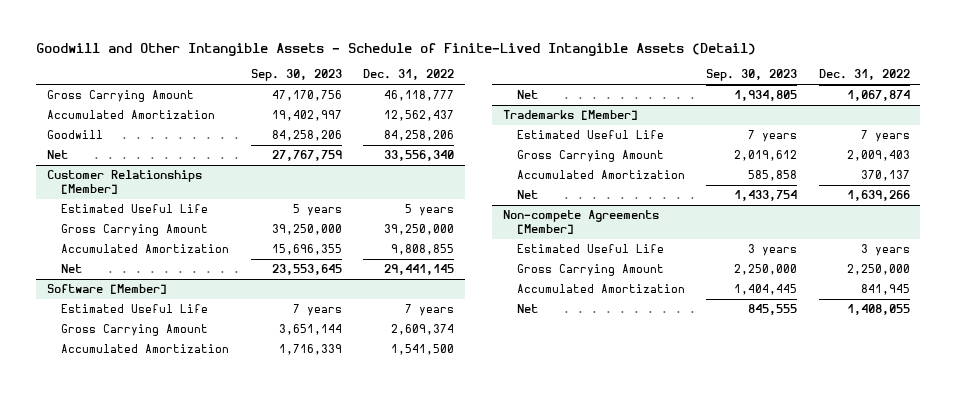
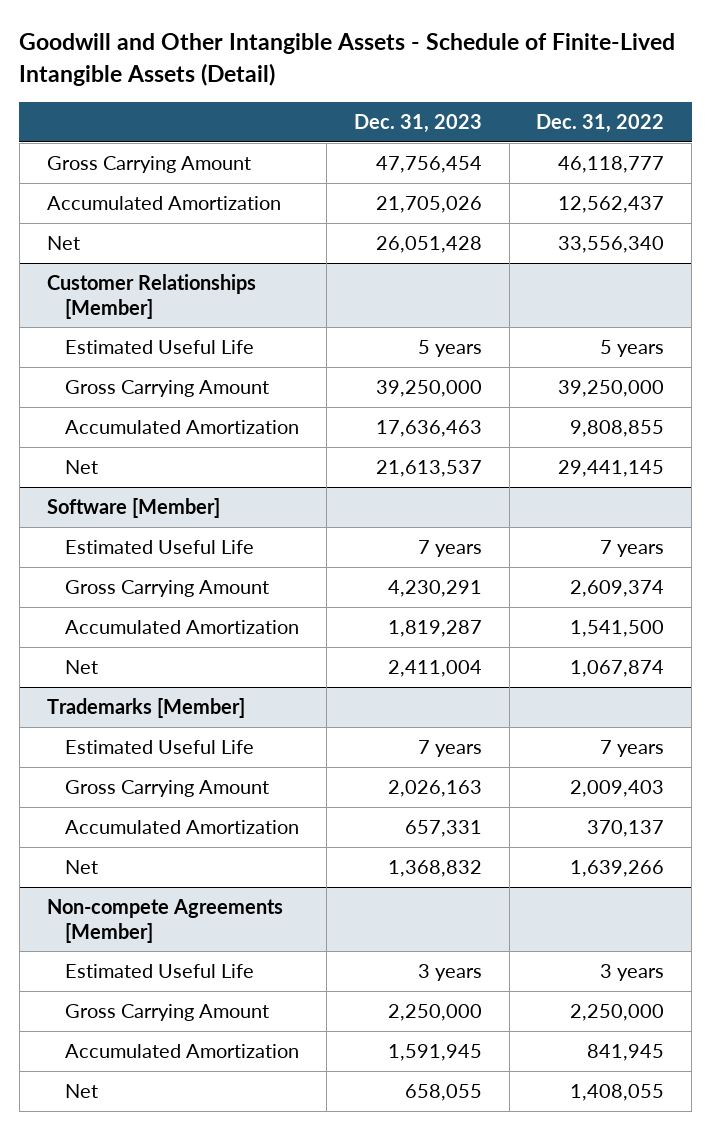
- | Sep. 30, 2023 | Dec. 31, 2022
+ | Dec. 31, 2023 | Dec. 31, 2022
- Goodwill | 84,258,206 | 84,258,206

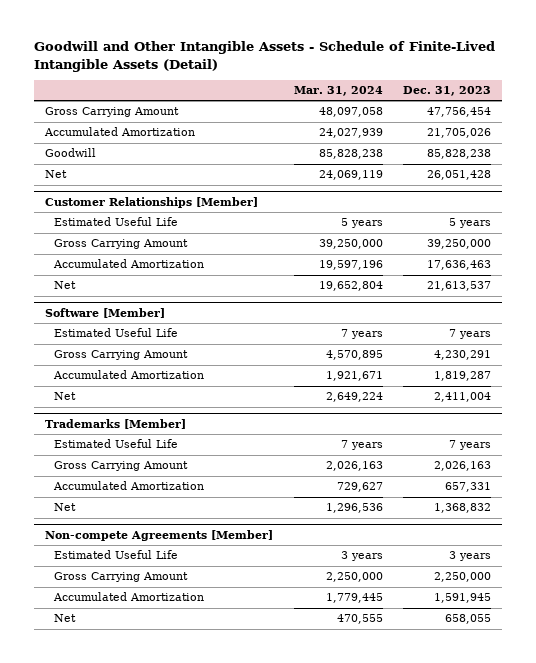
- | Dec. 31, 2023 | Dec. 31, 2022
+ | Mar. 31, 2024 | Dec. 31, 2023
+ Goodwill | 85,828,238 | 85,828,238

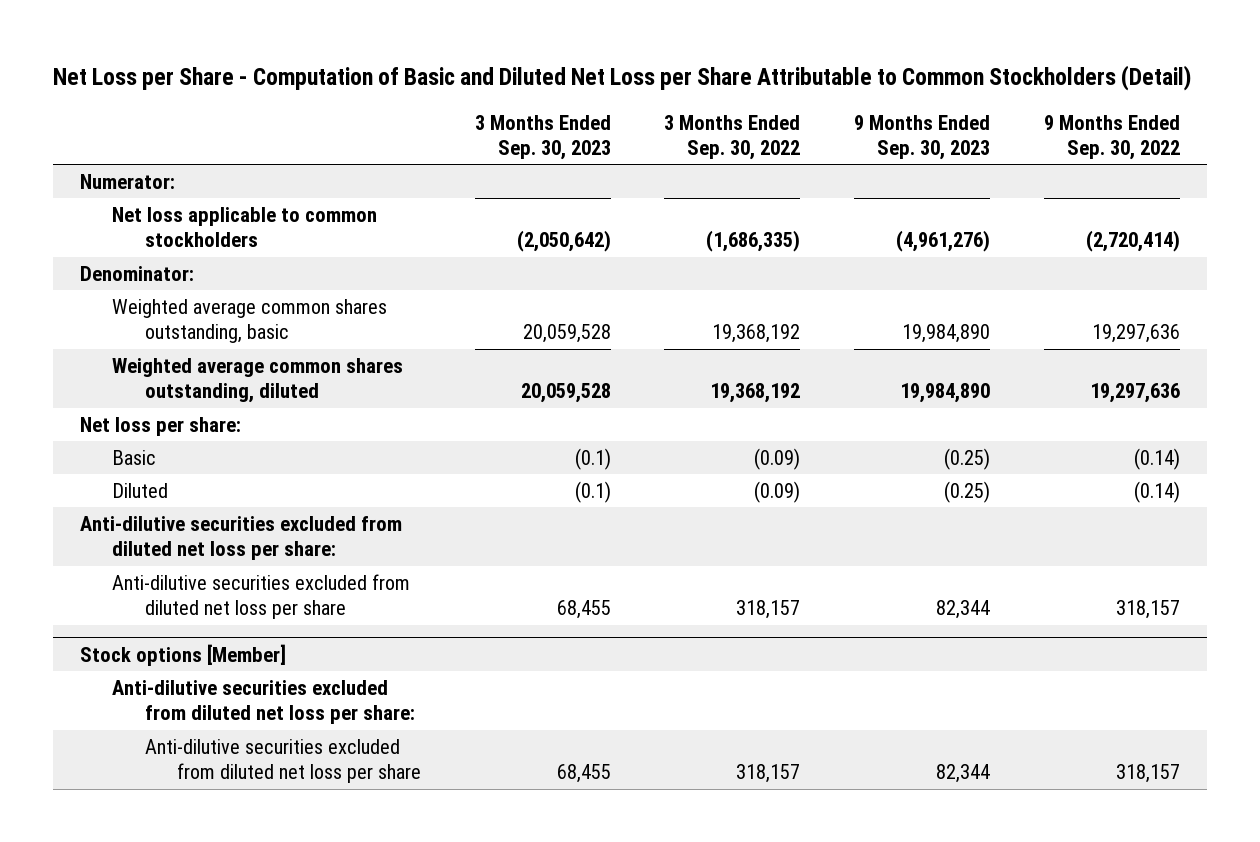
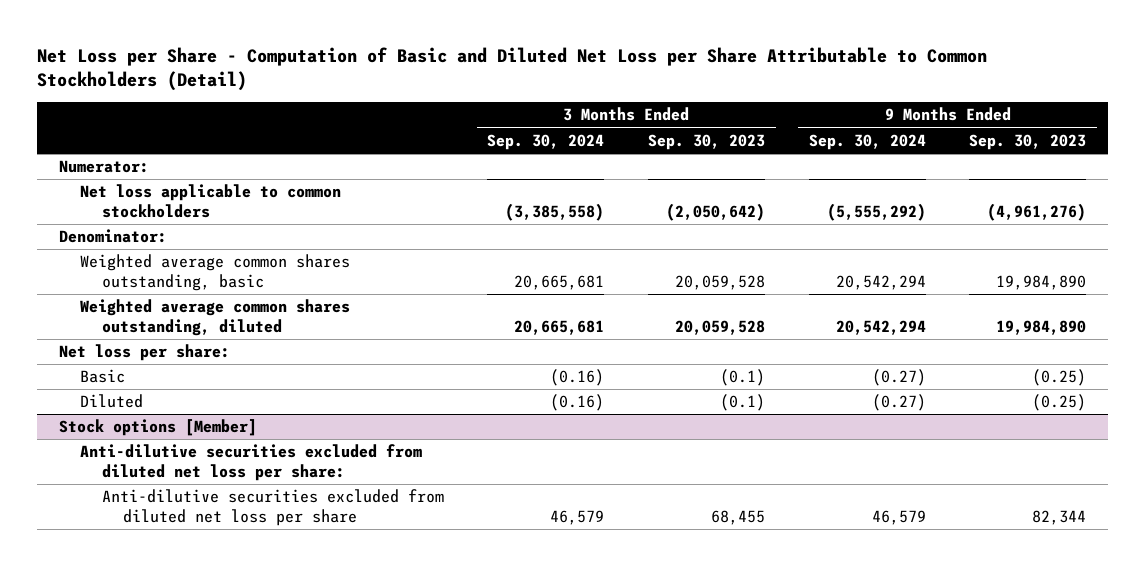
- | 3 Months Ended Sep. 30, 2023 | 3 Months Ended Sep. 30, 2022 | 9 Months Ended Sep. 30, 2023 | 9 Months Ended Sep. 30, 2022
+ | 3 Months Ended Sep. 30, 2024 | 3 Months Ended Sep. 30, 2023 | 9 Months Ended Sep. 30, 2024 | 9 Months Ended Sep. 30, 2023
- Anti-dilutive securities excluded from diluted net loss per share:
- Anti-dilutive securities excluded from diluted net loss per share | 68,455 | 318,157 | 82,344 | 318,157

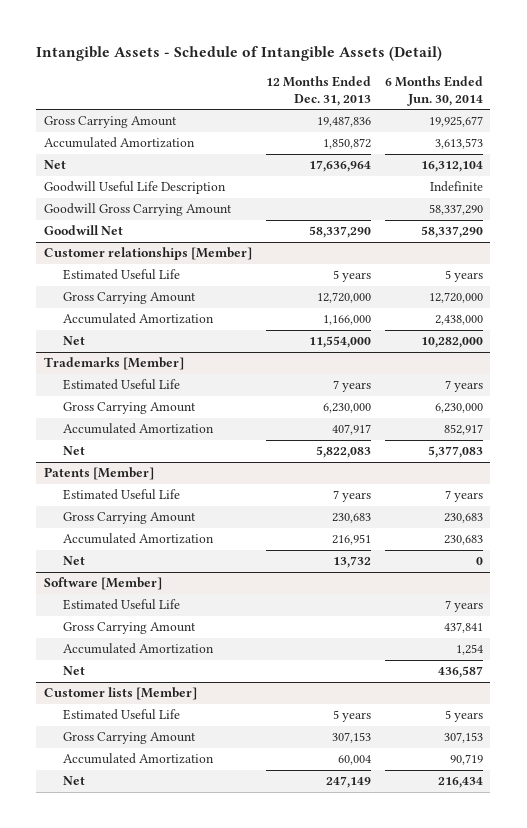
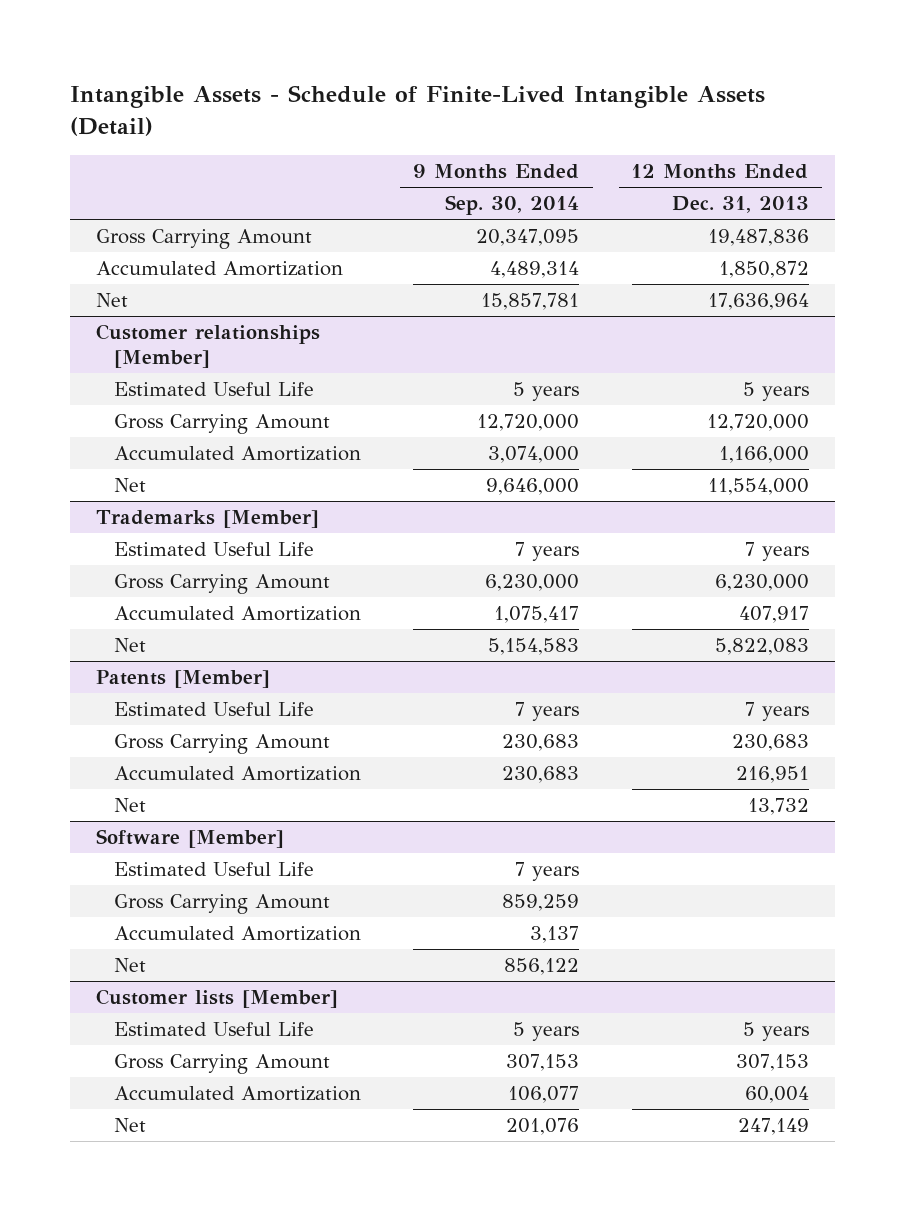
- Intangible Assets - Schedule of Intangible Assets (Detail)
+ Intangible Assets - Schedule of Finite-Lived Intangible Assets (Detail)
- | 12 Months Ended Dec. 31, 2013 | 6 Months Ended Jun. 30, 2014
+ | 9 Months Ended Sep. 30, 2014 | 12 Months Ended Dec. 31, 2013
- Goodwill Useful Life Description | | Indefinite
- Goodwill Gross Carrying Amount | | 58,337,290
- Goodwill Net | 58,337,290 | 58,337,290

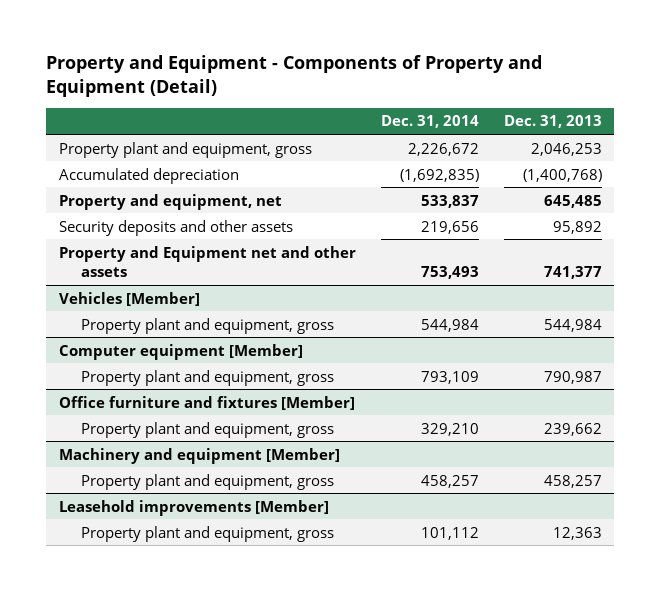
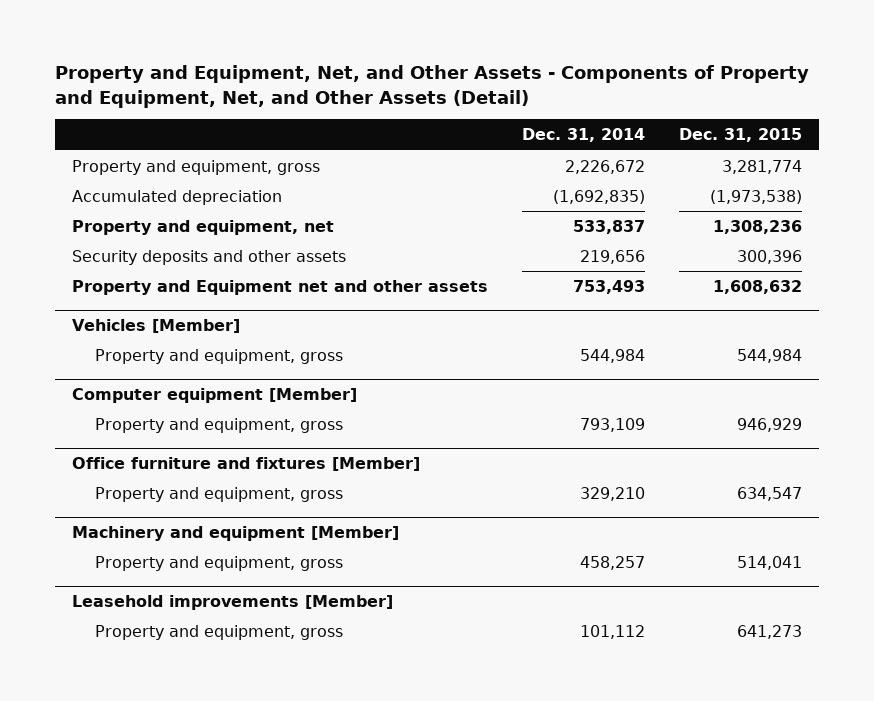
- Property and Equipment - Components of Property and Equipment (Detail)
+ Property and Equipment, Net, and Other Assets - Components of Property and Equipment, Net, and Other Assets (Detail)
- | Dec. 31, 2014 | Dec. 31, 2013
+ | Dec. 31, 2014 | Dec. 31, 2015
- Property plant and equipment, gross | 2,226,672 | 2,046,253
+ Property and equipment, gross | 2,226,672 | 3,281,774
@ Vehicles [Member]
- Property plant and equipment, gross | 544,984 | 544,984
+ Property and equipment, gross | 544,984 | 544,984
@ Computer equipment [Member]
- Property plant and equipment, gross | 793,109 | 790,987
+ Property and equipment, gross | 793,109 | 946,929
@ Office furniture and fixtures [Member]
- Property plant and equipment, gross | 329,210 | 239,662
+ Property and equipment, gross | 329,210 | 634,547
@ Machinery and equipment [Member]
- Property plant and equipment, gross | 458,257 | 458,257
+ Property and equipment, gross | 458,257 | 514,041
@ Leasehold improvements [Member]
- Property plant and equipment, gross | 101,112 | 12,363
+ Property and equipment, gross | 101,112 | 641,273

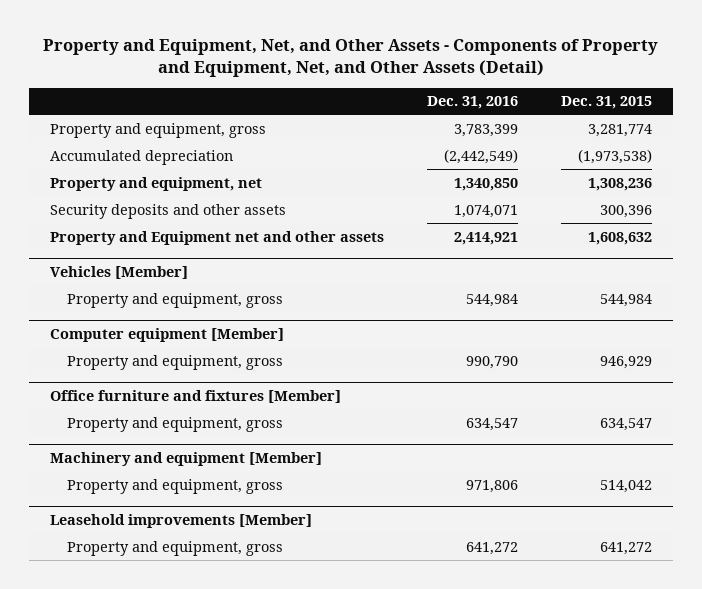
- | Dec. 31, 2014 | Dec. 31, 2015
+ | Dec. 31, 2016 | Dec. 31, 2015
@ Machinery and equipment [Member]
- Property and equipment, gross | 458,257 | 514,041
+ Property and equipment, gross | 971,806 | 514,042
@ Leasehold improvements [Member]
- Property and equipment, gross | 101,112 | 641,273
+ Property and equipment, gross | 641,272 | 641,272

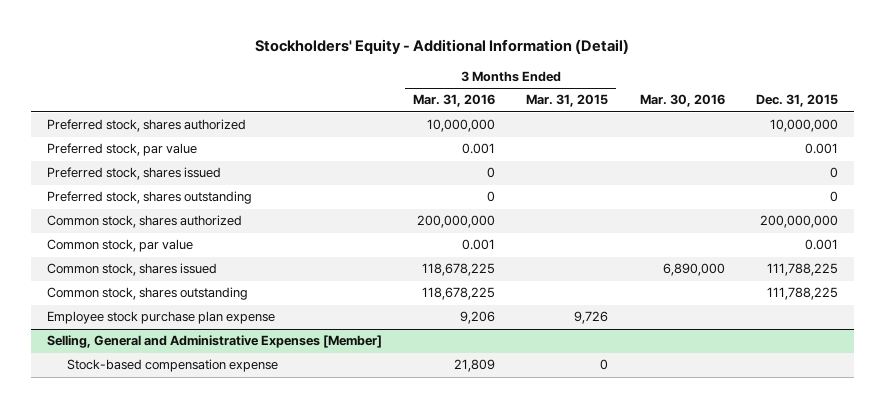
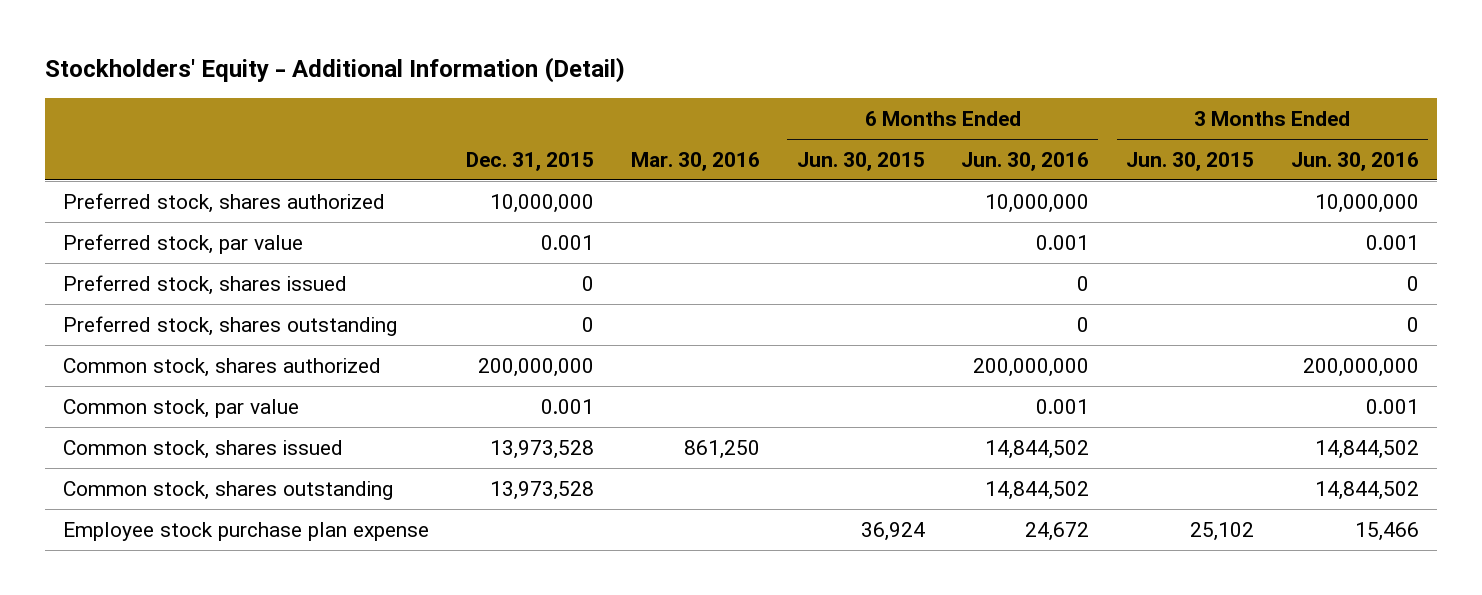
- | 3 Months Ended Mar. 31, 2016 | 3 Months Ended Mar. 31, 2015 | Mar. 30, 2016 | Dec. 31, 2015
+ | Dec. 31, 2015 | Mar. 30, 2016 | 6 Months Ended Jun. 30, 2015 | 6 Months Ended Jun. 30, 2016 | 3 Months Ended Jun. 30, 2015 | 3 Months Ended Jun. 30, 2016
- Common stock, shares issued | 118,678,225 | | 6,890,000 | 111,788,225
- Common stock, shares outstanding | 118,678,225 | | | 111,788,225
+ Common stock, shares issued | 13,973,528 | 861,250 | | 14,844,502 | | 14,844,502
+ Common stock, shares outstanding | 13,973,528 | | | 14,844,502 | | 14,844,502
- Selling, General and Administrative Expenses [Member]
- Stock-based compensation expense | 21,809 | 0 | |

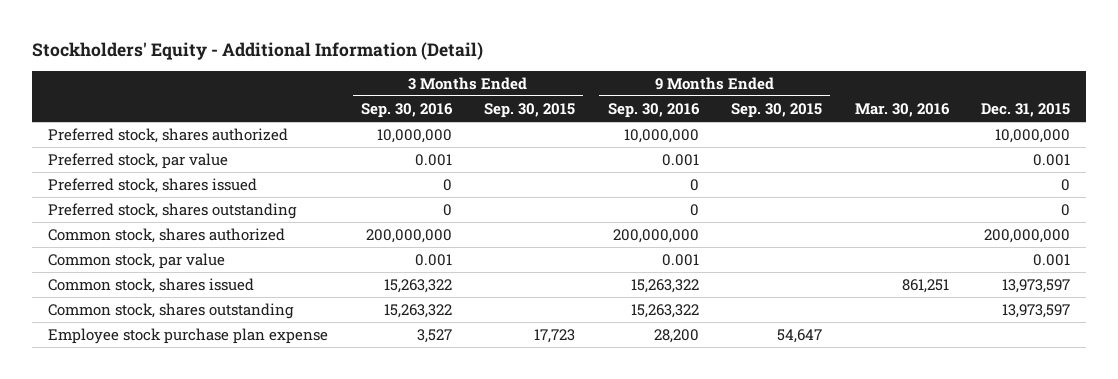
- | Dec. 31, 2015 | Mar. 30, 2016 | 6 Months Ended Jun. 30, 2015 | 6 Months Ended Jun. 30, 2016 | 3 Months Ended Jun. 30, 2015 | 3 Months Ended Jun. 30, 2016
+ | 3 Months Ended Sep. 30, 2016 | 3 Months Ended Sep. 30, 2015 | 9 Months Ended Sep. 30, 2016 | 9 Months Ended Sep. 30, 2015 | Mar. 30, 2016 | Dec. 31, 2015
- Common stock, shares issued | 13,973,528 | 861,250 | | 14,844,502 | | 14,844,502
- Common stock, shares outstanding | 13,973,528 | | | 14,844,502 | | 14,844,502
+ Common stock, shares issued | 15,263,322 | | 15,263,322 | | 861,251 | 13,973,597
+ Common stock, shares outstanding | 15,263,322 | | 15,263,322 | | | 13,973,597

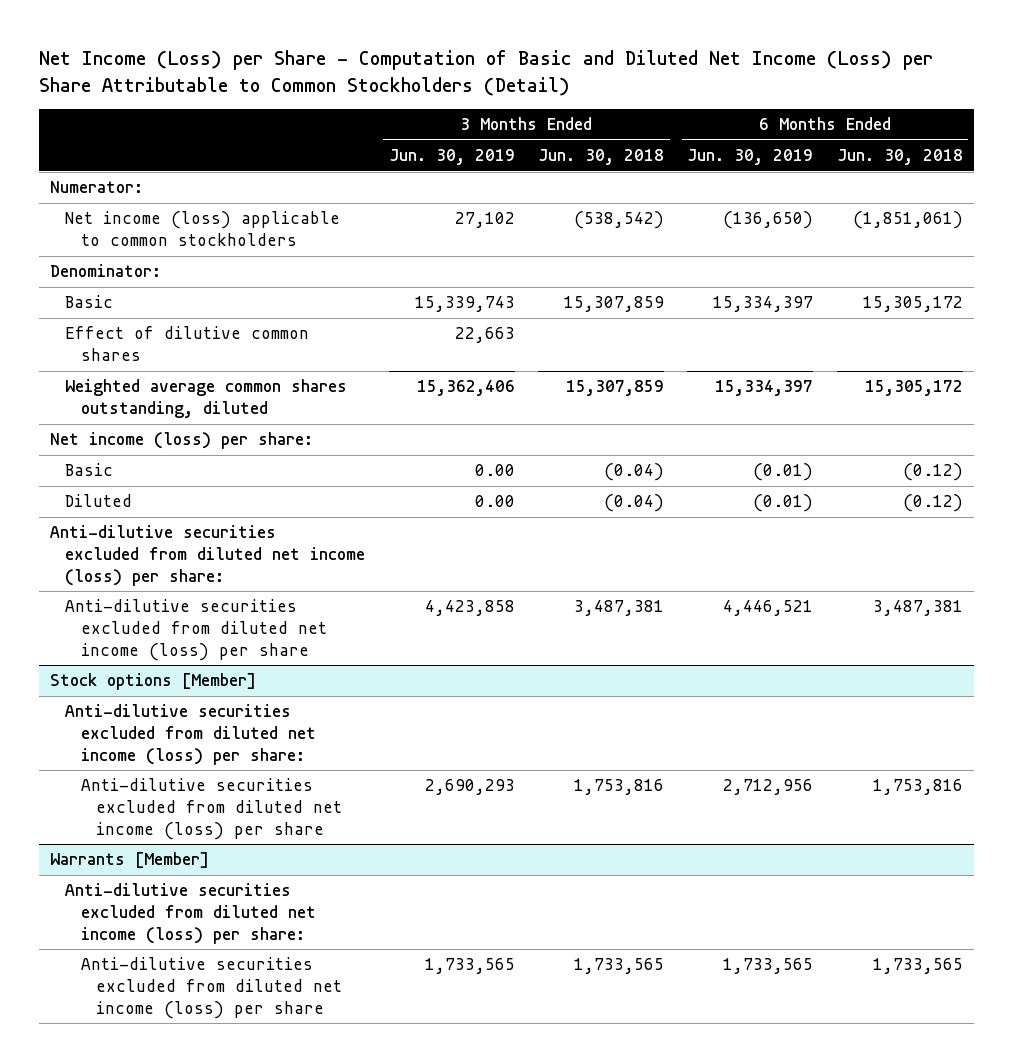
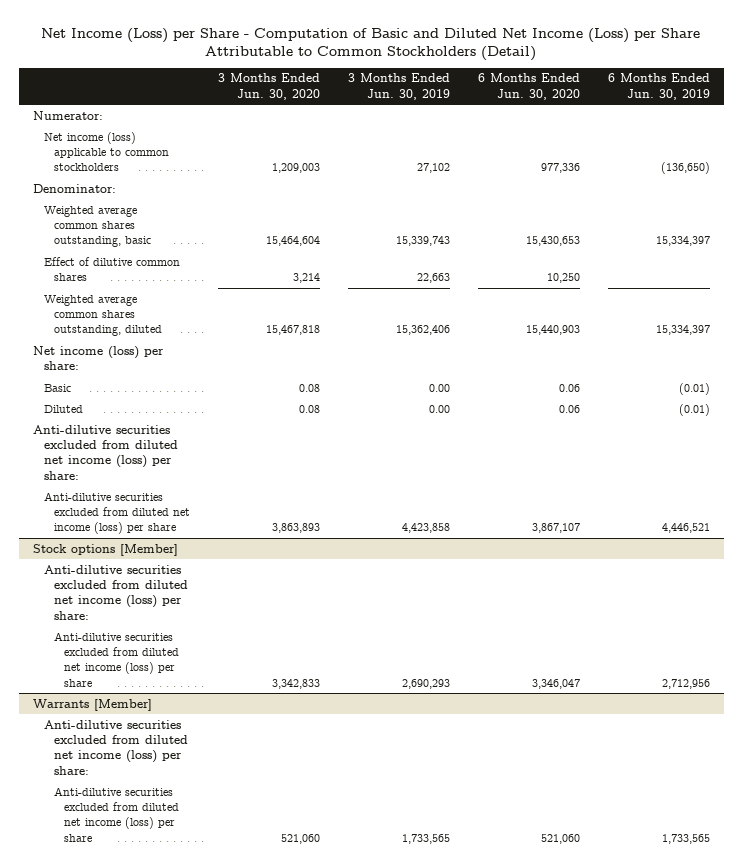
- | 3 Months Ended Jun. 30, 2019 | 3 Months Ended Jun. 30, 2018 | 6 Months Ended Jun. 30, 2019 | 6 Months Ended Jun. 30, 2018
+ | 3 Months Ended Jun. 30, 2020 | 3 Months Ended Jun. 30, 2019 | 6 Months Ended Jun. 30, 2020 | 6 Months Ended Jun. 30, 2019
- Basic | 15,339,743 | 15,307,859 | 15,334,397 | 15,305,172
+ Weighted average common shares outstanding, basic | 15,464,604 | 15,339,743 | 15,430,653 | 15,334,397

